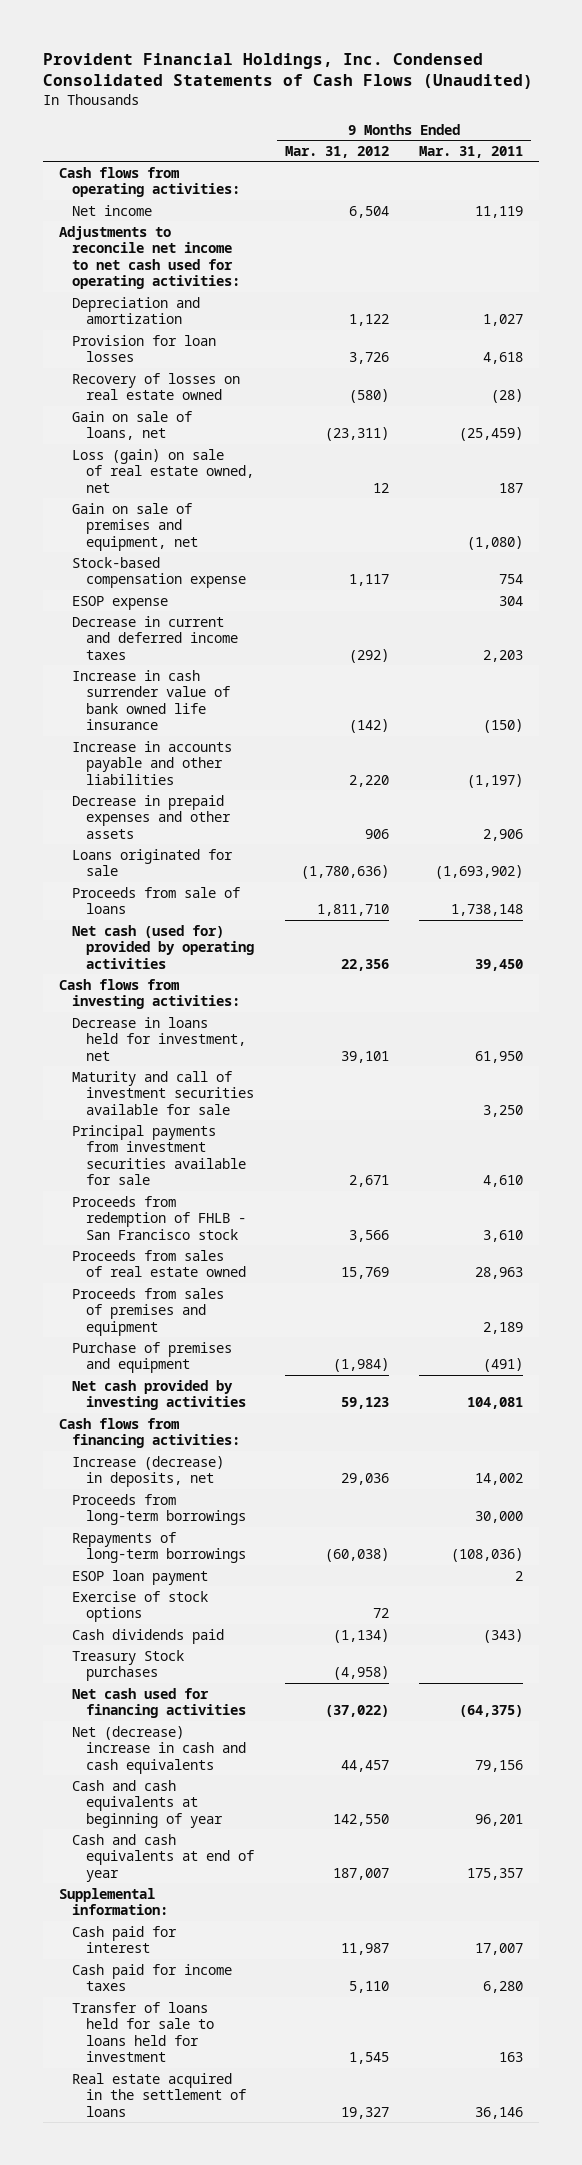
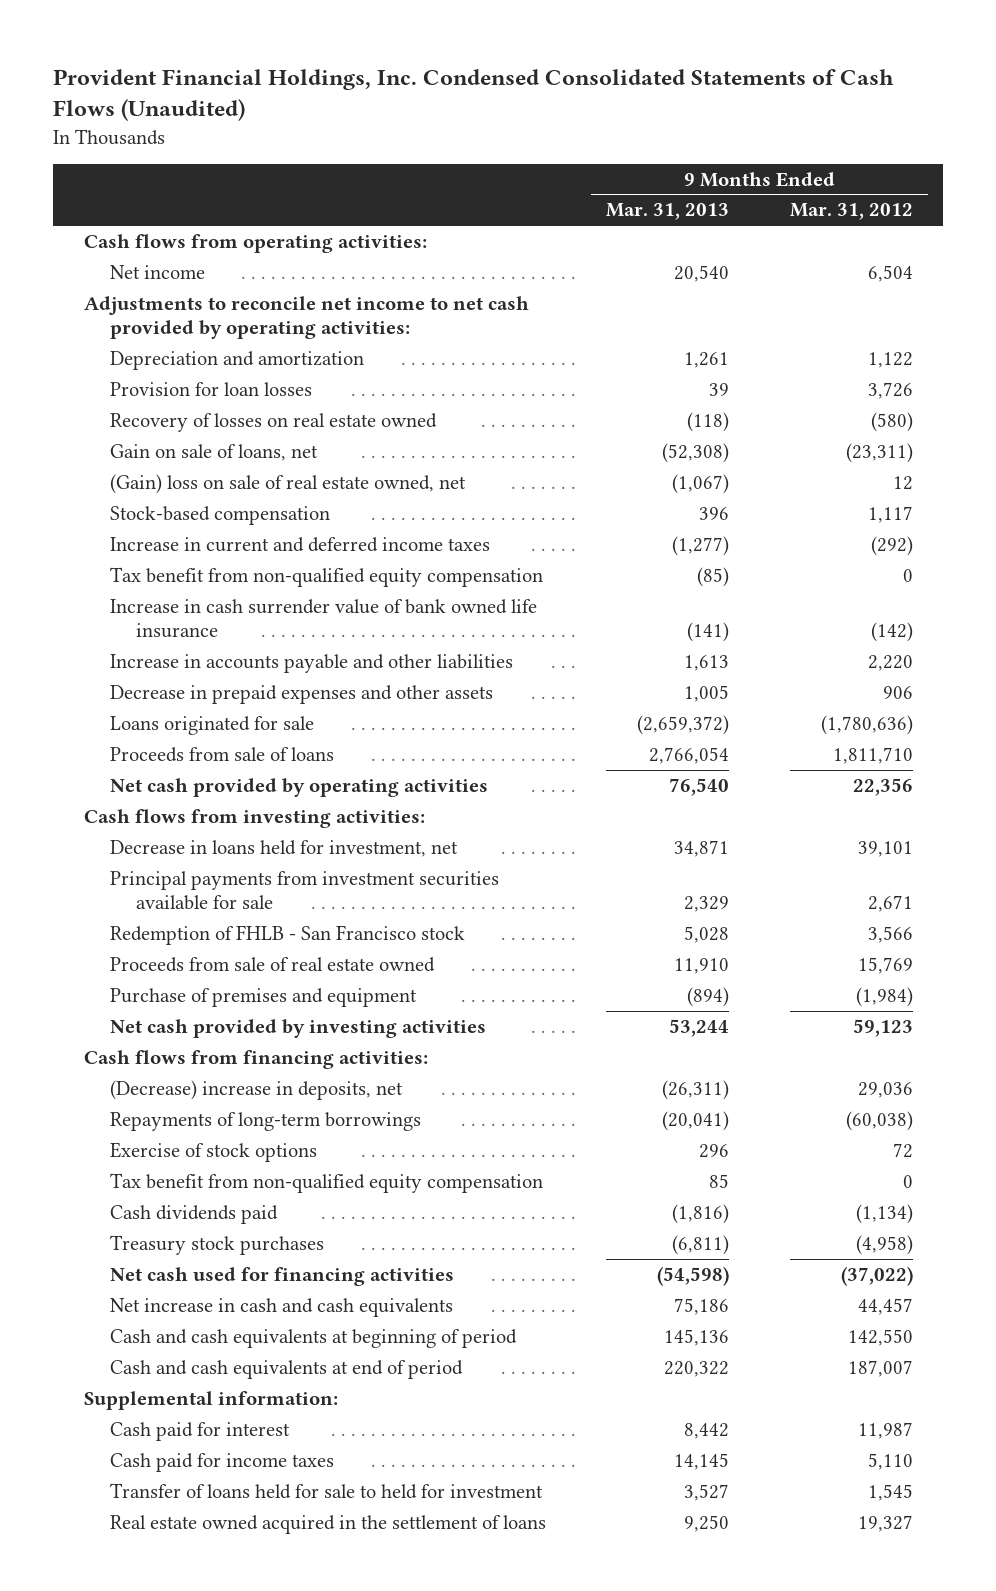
- | 9 Months Ended Mar. 31, 2012 | 9 Months Ended Mar. 31, 2011
+ | 9 Months Ended Mar. 31, 2013 | 9 Months Ended Mar. 31, 2012
- Adjustments to reconcile net income to net cash used for operating activities:
+ Adjustments to reconcile net income to net cash provided by operating activities:
- Loss (gain) on sale of real estate owned, net | 12 | 187
- Gain on sale of premises and equipment, net | | (1,080)
- Stock-based compensation expense | 1,117 | 754
- ESOP expense | | 304
- Decrease in current and deferred income taxes | (292) | 2,203
+ (Gain) loss on sale of real estate owned, net | (1,067) | 12
+ Stock-based compensation | 396 | 1,117
+ Increase in current and deferred income taxes | (1,277) | (292)
+ Tax benefit from non-qualified equity compensation | (85) | 0
- Net cash (used for) provided by operating activities | 22,356 | 39,450
+ Net cash provided by operating activities | 76,540 | 22,356
- Maturity and call of investment securities available for sale | | 3,250
- Proceeds from redemption of FHLB - San Francisco stock | 3,566 | 3,610
- Proceeds from sales of real estate owned | 15,769 | 28,963
- Proceeds from sales of premises and equipment | | 2,189
+ Redemption of FHLB - San Francisco stock | 5,028 | 3,566
+ Proceeds from sale of real estate owned | 11,910 | 15,769
- Increase (decrease) in deposits, net | 29,036 | 14,002
- Proceeds from long-term borrowings | | 30,000
+ (Decrease) increase in deposits, net | (26,311) | 29,036
- ESOP loan payment | | 2
+ Tax benefit from non-qualified equity compensation | 85 | 0
- Treasury Stock purchases | (4,958) |
+ Treasury stock purchases | (6,811) | (4,958)
- Net (decrease) increase in cash and cash equivalents | 44,457 | 79,156
- Cash and cash equivalents at beginning of year | 142,550 | 96,201
- Cash and cash equivalents at end of year | 187,007 | 175,357
+ Net increase in cash and cash equivalents | 75,186 | 44,457
+ Cash and cash equivalents at beginning of period | 145,136 | 142,550
+ Cash and cash equivalents at end of period | 220,322 | 187,007
- Transfer of loans held for sale to loans held for investment | 1,545 | 163
- Real estate acquired in the settlement of loans | 19,327 | 36,146
+ Transfer of loans held for sale to held for investment | 3,527 | 1,545
+ Real estate owned acquired in the settlement of loans | 9,250 | 19,327

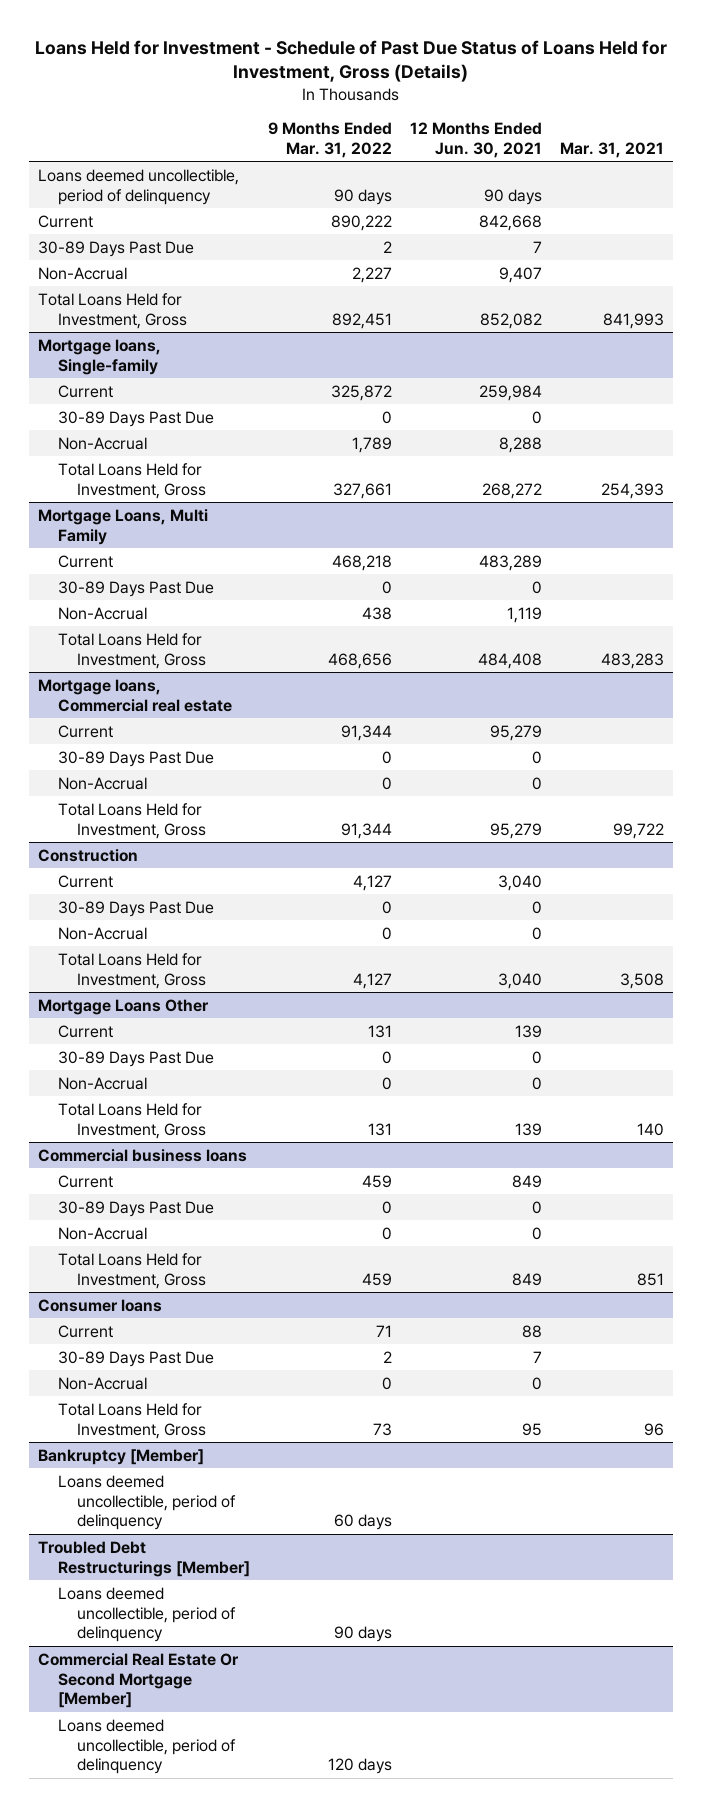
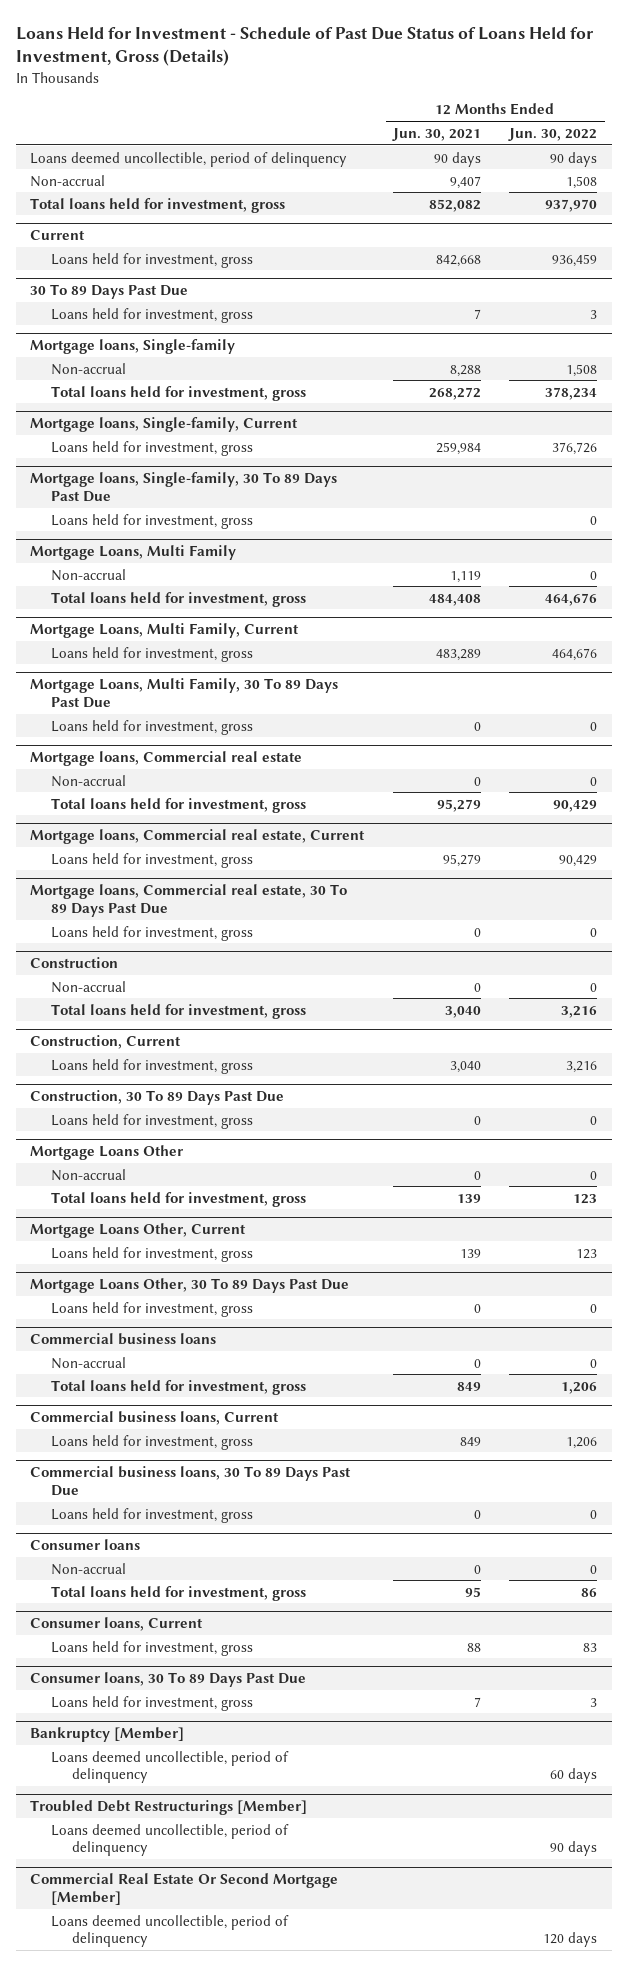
- | 9 Months Ended Mar. 31, 2022 | 12 Months Ended Jun. 30, 2021 | Mar. 31, 2021
+ | 12 Months Ended Jun. 30, 2021 | 12 Months Ended Jun. 30, 2022
- Current | 890,222 | 842,668 |
- 30-89 Days Past Due | 2 | 7 |
- Non-Accrual | 2,227 | 9,407 |
- Total Loans Held for Investment, Gross | 892,451 | 852,082 | 841,993
+ Non-accrual | 9,407 | 1,508
+ Total loans held for investment, gross | 852,082 | 937,970
+ Current
+ Loans held for investment, gross | 842,668 | 936,459
+ 30 To 89 Days Past Due
+ Loans held for investment, gross | 7 | 3
@ Mortgage loans, Single-family
- Current | 325,872 | 259,984 |
- 30-89 Days Past Due | 0 | 0 |
- Non-Accrual | 1,789 | 8,288 |
- Total Loans Held for Investment, Gross | 327,661 | 268,272 | 254,393
+ Non-accrual | 8,288 | 1,508
+ Total loans held for investment, gross | 268,272 | 378,234
+ Mortgage loans, Single-family, Current
+ Loans held for investment, gross | 259,984 | 376,726
+ Mortgage loans, Single-family, 30 To 89 Days Past Due
+ Loans held for investment, gross | | 0
@ Mortgage Loans, Multi Family
- Current | 468,218 | 483,289 |
- 30-89 Days Past Due | 0 | 0 |
- Non-Accrual | 438 | 1,119 |
- Total Loans Held for Investment, Gross | 468,656 | 484,408 | 483,283
+ Non-accrual | 1,119 | 0
+ Total loans held for investment, gross | 484,408 | 464,676
+ Mortgage Loans, Multi Family, Current
+ Loans held for investment, gross | 483,289 | 464,676
+ Mortgage Loans, Multi Family, 30 To 89 Days Past Due
+ Loans held for investment, gross | 0 | 0
@ Mortgage loans, Commercial real estate
- Current | 91,344 | 95,279 |
- 30-89 Days Past Due | 0 | 0 |
- Non-Accrual | 0 | 0 |
- Total Loans Held for Investment, Gross | 91,344 | 95,279 | 99,722
+ Non-accrual | 0 | 0
+ Total loans held for investment, gross | 95,279 | 90,429
+ Mortgage loans, Commercial real estate, Current
+ Loans held for investment, gross | 95,279 | 90,429
+ Mortgage loans, Commercial real estate, 30 To 89 Days Past Due
+ Loans held for investment, gross | 0 | 0
@ Construction
- Current | 4,127 | 3,040 |
- 30-89 Days Past Due | 0 | 0 |
- Non-Accrual | 0 | 0 |
- Total Loans Held for Investment, Gross | 4,127 | 3,040 | 3,508
+ Non-accrual | 0 | 0
+ Total loans held for investment, gross | 3,040 | 3,216
+ Construction, Current
+ Loans held for investment, gross | 3,040 | 3,216
+ Construction, 30 To 89 Days Past Due
+ Loans held for investment, gross | 0 | 0
@ Mortgage Loans Other
- Current | 131 | 139 |
- 30-89 Days Past Due | 0 | 0 |
- Non-Accrual | 0 | 0 |
- Total Loans Held for Investment, Gross | 131 | 139 | 140
+ Non-accrual | 0 | 0
+ Total loans held for investment, gross | 139 | 123
+ Mortgage Loans Other, Current
+ Loans held for investment, gross | 139 | 123
+ Mortgage Loans Other, 30 To 89 Days Past Due
+ Loans held for investment, gross | 0 | 0
@ Commercial business loans
- Current | 459 | 849 |
- 30-89 Days Past Due | 0 | 0 |
- Non-Accrual | 0 | 0 |
- Total Loans Held for Investment, Gross | 459 | 849 | 851
+ Non-accrual | 0 | 0
+ Total loans held for investment, gross | 849 | 1,206
+ Commercial business loans, Current
+ Loans held for investment, gross | 849 | 1,206
+ Commercial business loans, 30 To 89 Days Past Due
+ Loans held for investment, gross | 0 | 0
@ Consumer loans
- Current | 71 | 88 |
- 30-89 Days Past Due | 2 | 7 |
- Non-Accrual | 0 | 0 |
- Total Loans Held for Investment, Gross | 73 | 95 | 96
+ Non-accrual | 0 | 0
+ Total loans held for investment, gross | 95 | 86
+ Consumer loans, Current
+ Loans held for investment, gross | 88 | 83
+ Consumer loans, 30 To 89 Days Past Due
+ Loans held for investment, gross | 7 | 3

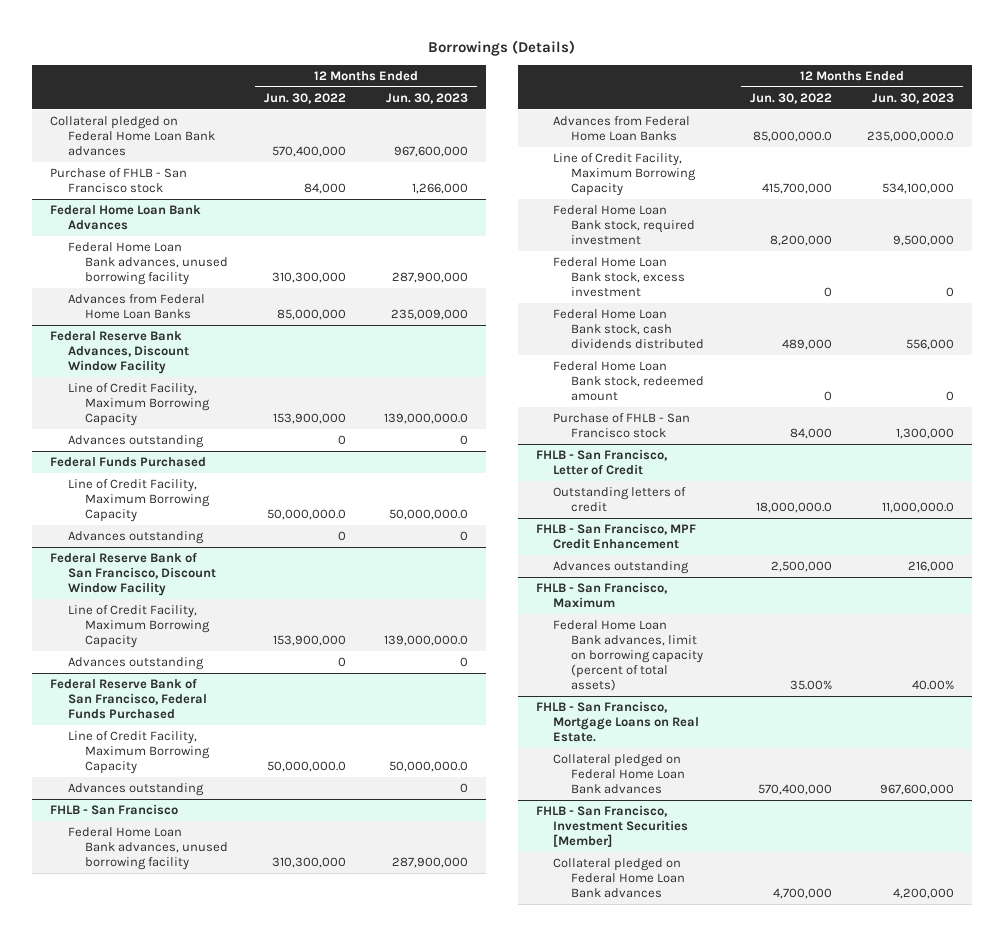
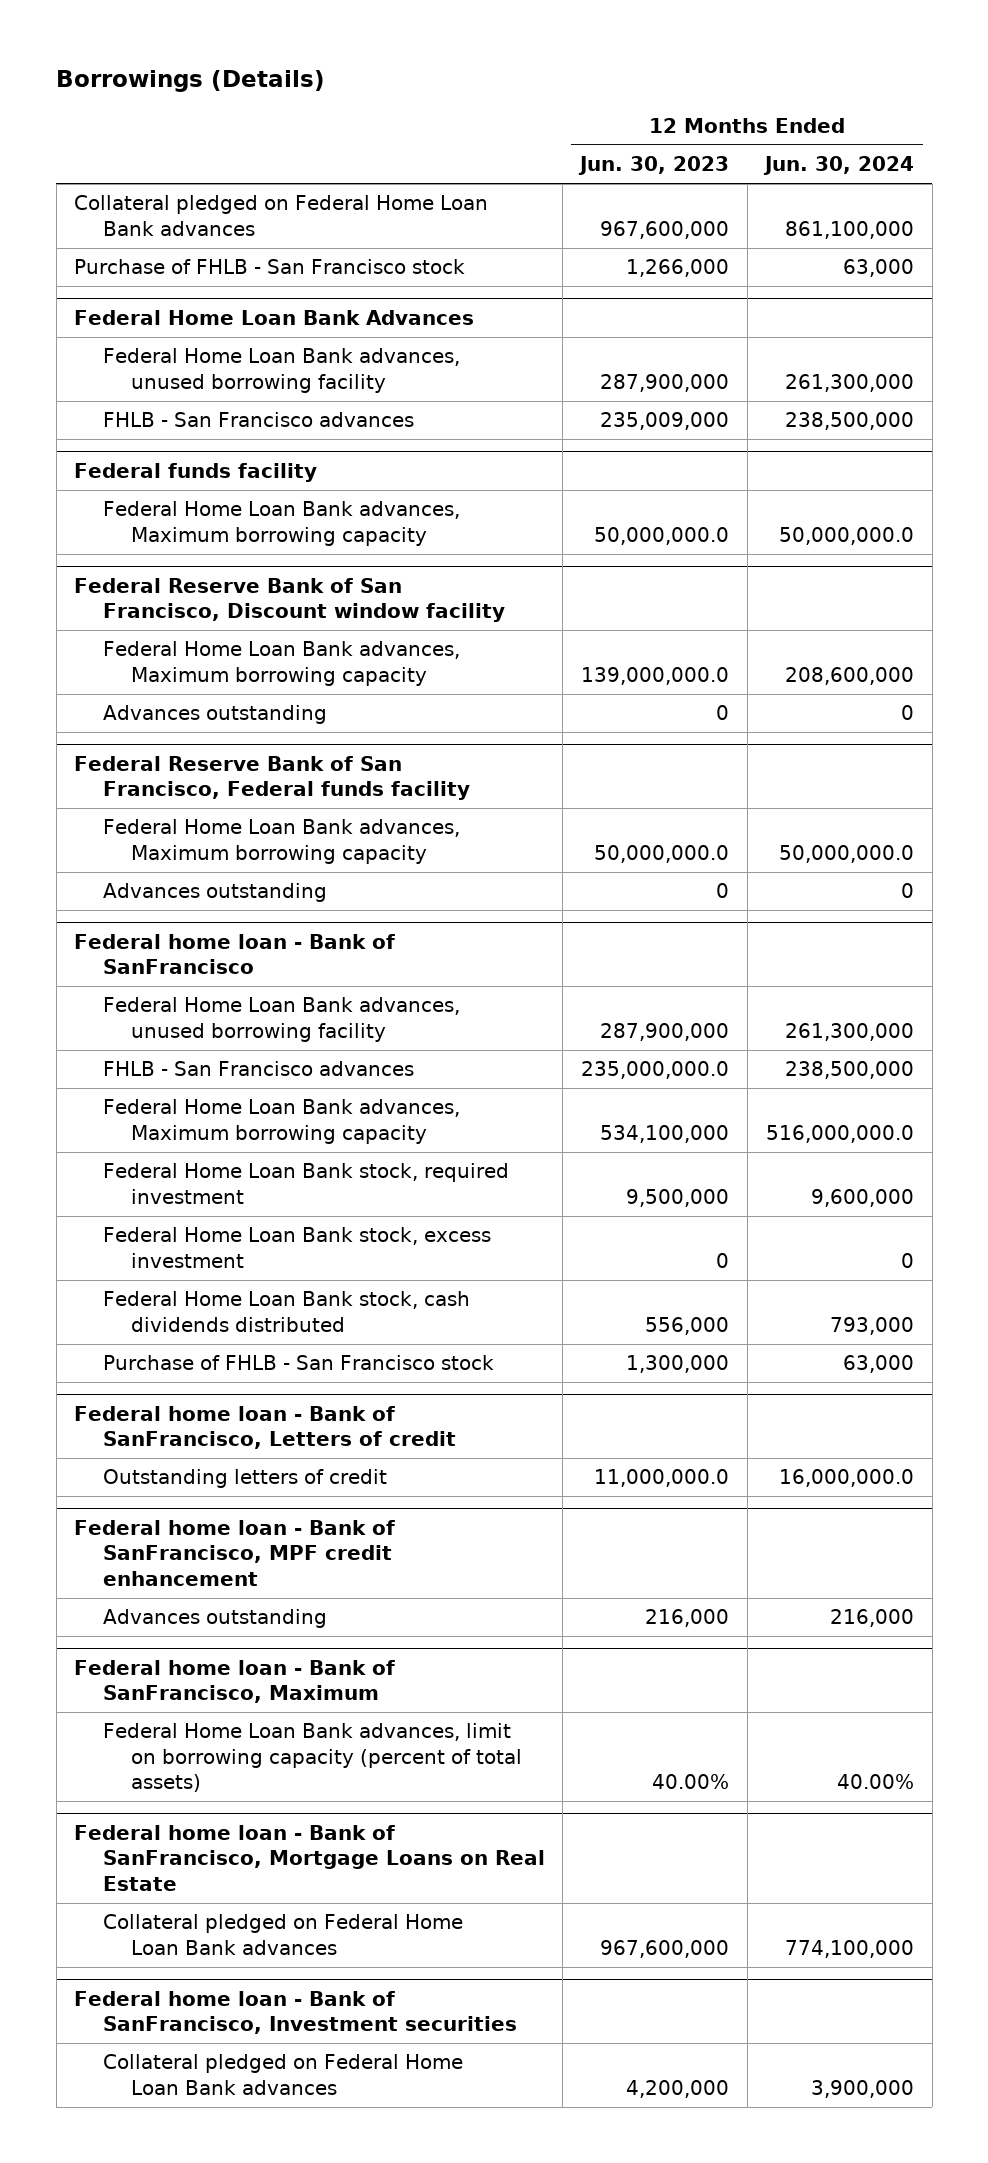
- | 12 Months Ended Jun. 30, 2022 | 12 Months Ended Jun. 30, 2023
+ | 12 Months Ended Jun. 30, 2023 | 12 Months Ended Jun. 30, 2024
@ Federal Home Loan Bank Advances
- Advances from Federal Home Loan Banks | 85,000,000 | 235,009,000
- Federal Reserve Bank Advances, Discount Window Facility
- Line of Credit Facility, Maximum Borrowing Capacity | 153,900,000 | 139,000,000.0
- Advances outstanding | 0 | 0
- Federal Funds Purchased
- Line of Credit Facility, Maximum Borrowing Capacity | 50,000,000.0 | 50,000,000.0
- Advances outstanding | 0 | 0
- Federal Reserve Bank of San Francisco, Discount Window Facility
- Line of Credit Facility, Maximum Borrowing Capacity | 153,900,000 | 139,000,000.0
@ Federal Home Loan Bank Advances
+ FHLB - San Francisco advances | 235,009,000 | 238,500,000
+ Federal funds facility
+ Federal Home Loan Bank advances, Maximum borrowing capacity | 50,000,000.0 | 50,000,000.0
+ Federal Reserve Bank of San Francisco, Discount window facility
+ Federal Home Loan Bank advances, Maximum borrowing capacity | 139,000,000.0 | 208,600,000
- Federal Reserve Bank of San Francisco, Federal Funds Purchased
- Line of Credit Facility, Maximum Borrowing Capacity | 50,000,000.0 | 50,000,000.0
+ Federal Reserve Bank of San Francisco, Federal funds facility
+ Federal Home Loan Bank advances, Maximum borrowing capacity | 50,000,000.0 | 50,000,000.0
- FHLB - San Francisco
+ Federal home loan - Bank of SanFrancisco
- Advances from Federal Home Loan Banks | 85,000,000.0 | 235,000,000.0
- Line of Credit Facility, Maximum Borrowing Capacity | 415,700,000 | 534,100,000
+ FHLB - San Francisco advances | 235,000,000.0 | 238,500,000
+ Federal Home Loan Bank advances, Maximum borrowing capacity | 534,100,000 | 516,000,000.0
- Federal Home Loan Bank stock, redeemed amount | 0 | 0
- FHLB - San Francisco, Letter of Credit
+ Federal home loan - Bank of SanFrancisco, Letters of credit
- FHLB - San Francisco, MPF Credit Enhancement
+ Federal home loan - Bank of SanFrancisco, MPF credit enhancement
- FHLB - San Francisco, Maximum
+ Federal home loan - Bank of SanFrancisco, Maximum
- FHLB - San Francisco, Mortgage Loans on Real Estate.
+ Federal home loan - Bank of SanFrancisco, Mortgage Loans on Real Estate
- FHLB - San Francisco, Investment Securities [Member]
+ Federal home loan - Bank of SanFrancisco, Investment securities

